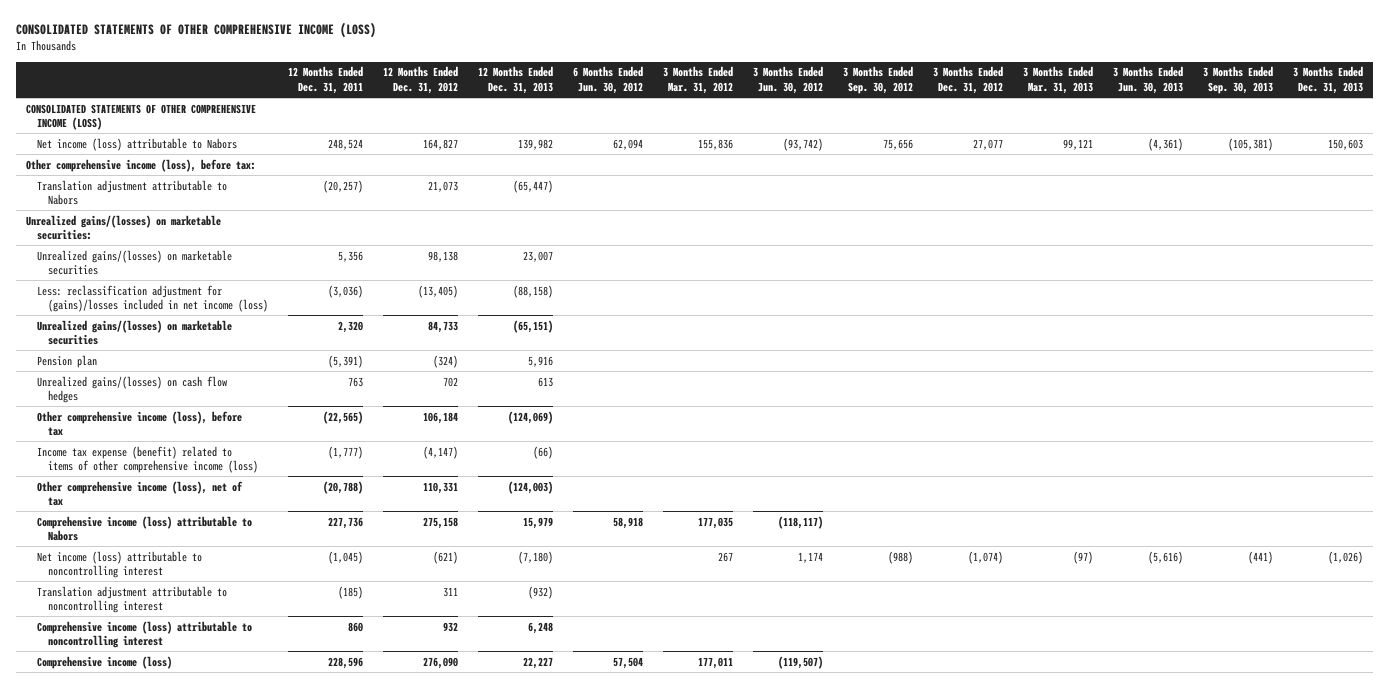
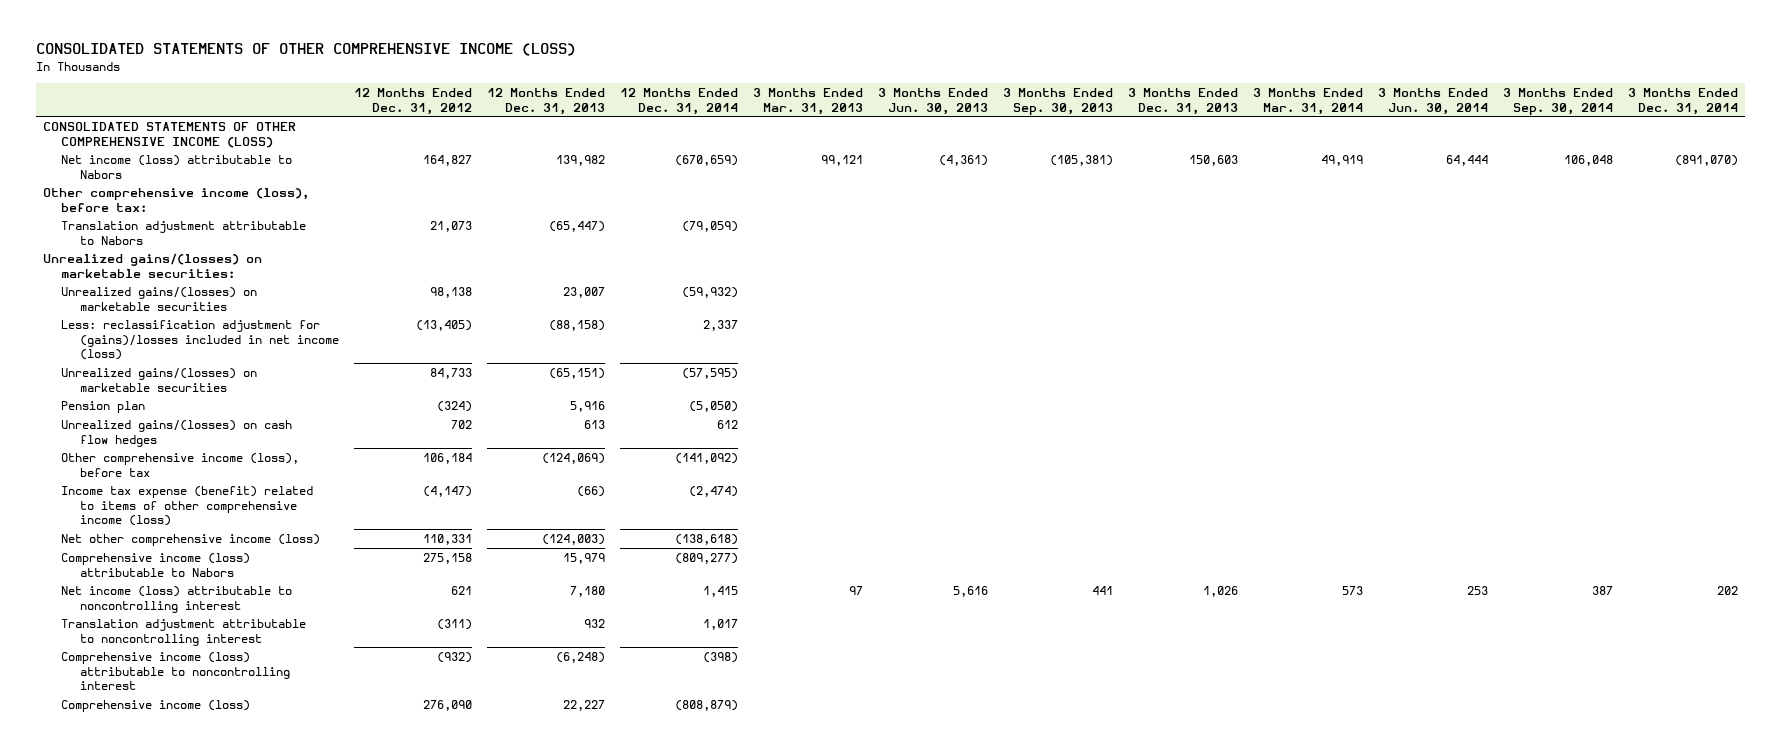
- | 12 Months Ended Dec. 31, 2011 | 12 Months Ended Dec. 31, 2012 | 12 Months Ended Dec. 31, 2013 | 6 Months Ended Jun. 30, 2012 | 3 Months Ended Mar. 31, 2012 | 3 Months Ended Jun. 30, 2012 | 3 Months Ended Sep. 30, 2012 | 3 Months Ended Dec. 31, 2012 | 3 Months Ended Mar. 31, 2013 | 3 Months Ended Jun. 30, 2013 | 3 Months Ended Sep. 30, 2013 | 3 Months Ended Dec. 31, 2013
+ | 12 Months Ended Dec. 31, 2012 | 12 Months Ended Dec. 31, 2013 | 12 Months Ended Dec. 31, 2014 | 3 Months Ended Mar. 31, 2013 | 3 Months Ended Jun. 30, 2013 | 3 Months Ended Sep. 30, 2013 | 3 Months Ended Dec. 31, 2013 | 3 Months Ended Mar. 31, 2014 | 3 Months Ended Jun. 30, 2014 | 3 Months Ended Sep. 30, 2014 | 3 Months Ended Dec. 31, 2014
- Other comprehensive income (loss), net of tax | (20,788) | 110,331 | (124,003) | | | | | | | | |
+ Net other comprehensive income (loss) | 110,331 | (124,003) | (138,618) | | | | | | | |
- Net income (loss) attributable to noncontrolling interest | (1,045) | (621) | (7,180) | | 267 | 1,174 | (988) | (1,074) | (97) | (5,616) | (441) | (1,026)
- Translation adjustment attributable to noncontrolling interest | (185) | 311 | (932) | | | | | | | | |
- Comprehensive income (loss) attributable to noncontrolling interest | 860 | 932 | 6,248 | | | | | | | | |
+ Net income (loss) attributable to noncontrolling interest | 621 | 7,180 | 1,415 | 97 | 5,616 | 441 | 1,026 | 573 | 253 | 387 | 202
+ Translation adjustment attributable to noncontrolling interest | (311) | 932 | 1,017 | | | | | | | |
+ Comprehensive income (loss) attributable to noncontrolling interest | (932) | (6,248) | (398) | | | | | | | |

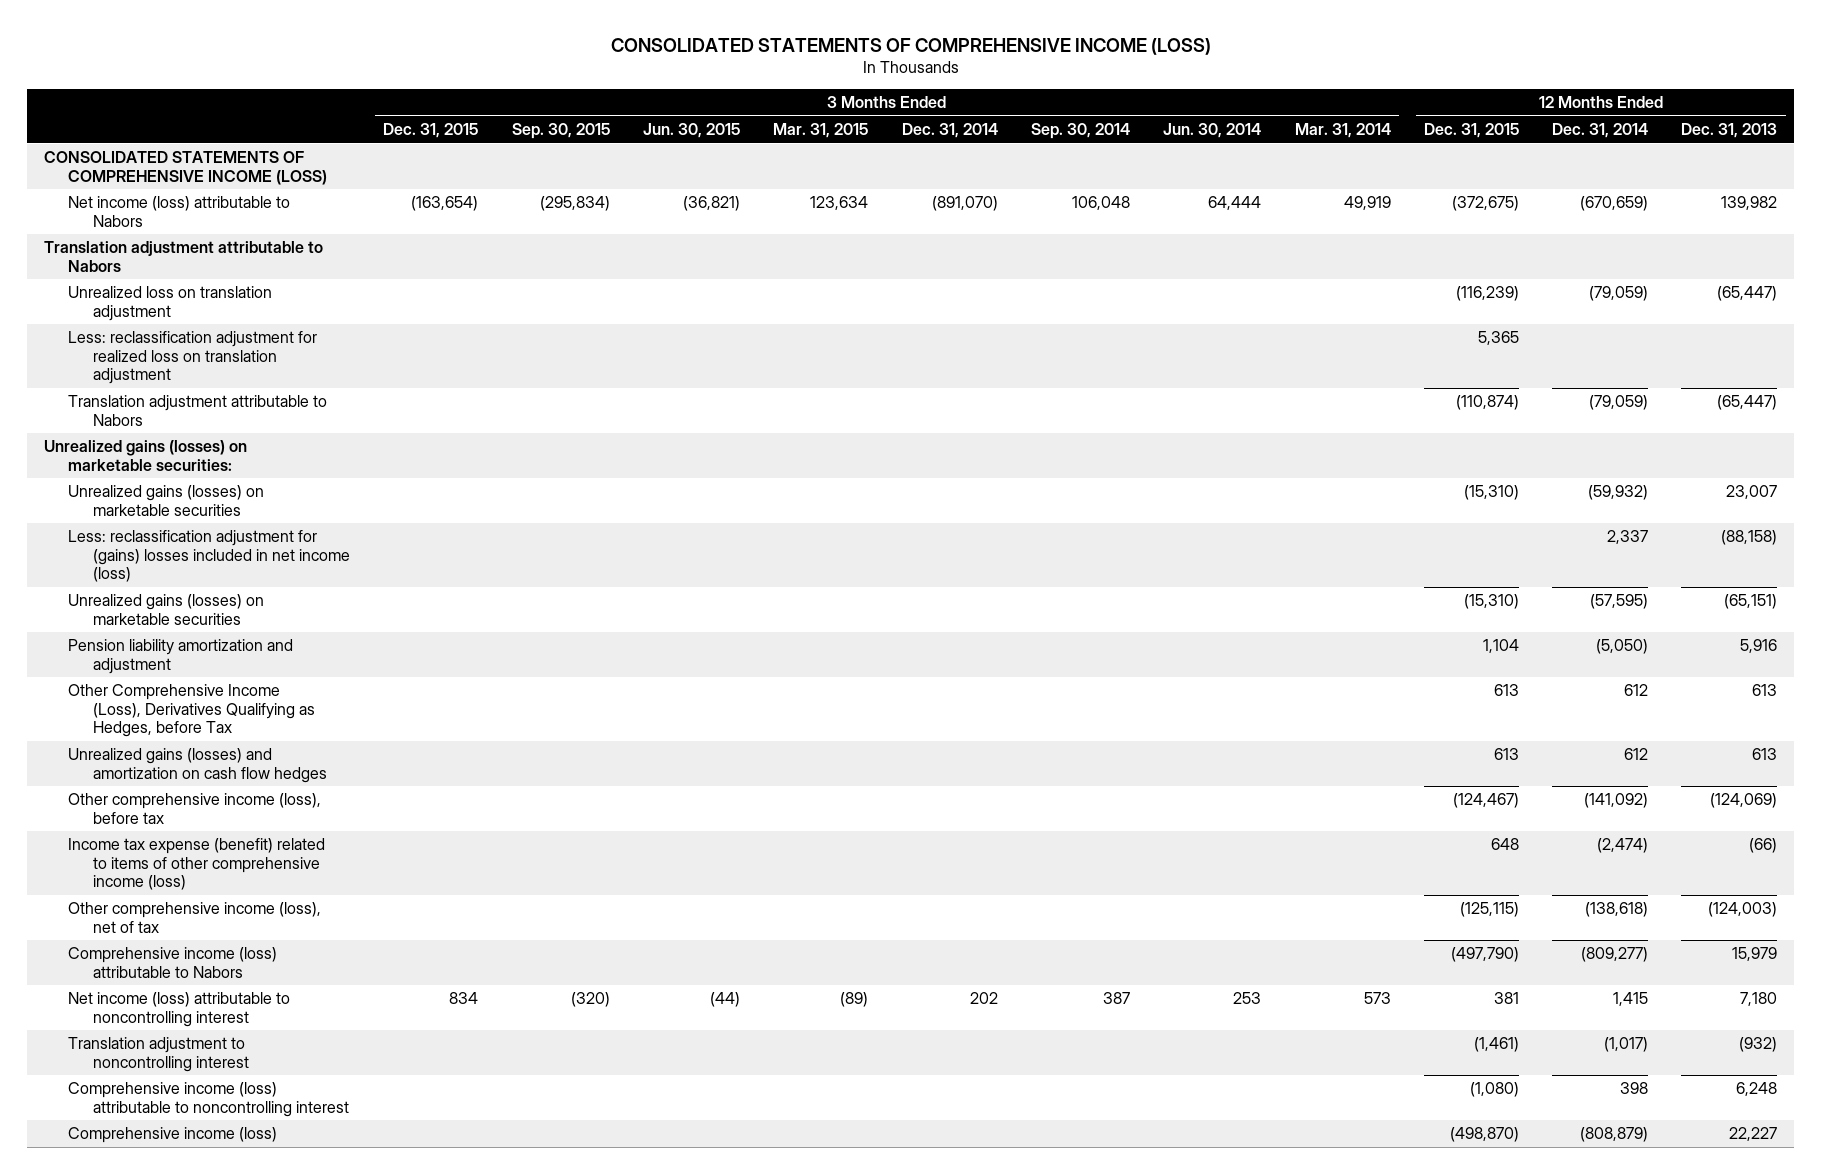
- CONSOLIDATED STATEMENTS OF OTHER COMPREHENSIVE INCOME (LOSS)
+ CONSOLIDATED STATEMENTS OF COMPREHENSIVE INCOME (LOSS)
- | 12 Months Ended Dec. 31, 2012 | 12 Months Ended Dec. 31, 2013 | 12 Months Ended Dec. 31, 2014 | 3 Months Ended Mar. 31, 2013 | 3 Months Ended Jun. 30, 2013 | 3 Months Ended Sep. 30, 2013 | 3 Months Ended Dec. 31, 2013 | 3 Months Ended Mar. 31, 2014 | 3 Months Ended Jun. 30, 2014 | 3 Months Ended Sep. 30, 2014 | 3 Months Ended Dec. 31, 2014
+ | 3 Months Ended Dec. 31, 2015 | 3 Months Ended Sep. 30, 2015 | 3 Months Ended Jun. 30, 2015 | 3 Months Ended Mar. 31, 2015 | 3 Months Ended Dec. 31, 2014 | 3 Months Ended Sep. 30, 2014 | 3 Months Ended Jun. 30, 2014 | 3 Months Ended Mar. 31, 2014 | 12 Months Ended Dec. 31, 2015 | 12 Months Ended Dec. 31, 2014 | 12 Months Ended Dec. 31, 2013
- CONSOLIDATED STATEMENTS OF OTHER COMPREHENSIVE INCOME (LOSS)
+ CONSOLIDATED STATEMENTS OF COMPREHENSIVE INCOME (LOSS)
- Other comprehensive income (loss), before tax:
+ Translation adjustment attributable to Nabors
+ Unrealized loss on translation adjustment | | | | | | | | | (116,239) | (79,059) | (65,447)
+ Less: reclassification adjustment for realized loss on translation adjustment | | | | | | | | | 5,365 | |
- Unrealized gains/(losses) on marketable securities:
- Unrealized gains/(losses) on marketable securities | 98,138 | 23,007 | (59,932) | | | | | | | |
- Less: reclassification adjustment for (gains)/losses included in net income (loss) | (13,405) | (88,158) | 2,337 | | | | | | | |
- Unrealized gains/(losses) on marketable securities | 84,733 | (65,151) | (57,595) | | | | | | | |
- Pension plan | (324) | 5,916 | (5,050) | | | | | | | |
- Unrealized gains/(losses) on cash flow hedges | 702 | 613 | 612 | | | | | | | |
+ Unrealized gains (losses) on marketable securities:
+ Unrealized gains (losses) on marketable securities | | | | | | | | | (15,310) | (59,932) | 23,007
+ Less: reclassification adjustment for (gains) losses included in net income (loss) | | | | | | | | | | 2,337 | (88,158)
+ Unrealized gains (losses) on marketable securities | | | | | | | | | (15,310) | (57,595) | (65,151)
+ Pension liability amortization and adjustment | | | | | | | | | 1,104 | (5,050) | 5,916
+ Other Comprehensive Income (Loss), Derivatives Qualifying as Hedges, before Tax | | | | | | | | | 613 | 612 | 613
+ Unrealized gains (losses) and amortization on cash flow hedges | | | | | | | | | 613 | 612 | 613
- Net other comprehensive income (loss) | 110,331 | (124,003) | (138,618) | | | | | | | |
+ Other comprehensive income (loss), net of tax | | | | | | | | | (125,115) | (138,618) | (124,003)
- Translation adjustment attributable to noncontrolling interest | (311) | 932 | 1,017 | | | | | | | |
- Comprehensive income (loss) attributable to noncontrolling interest | (932) | (6,248) | (398) | | | | | | | |
+ Translation adjustment to noncontrolling interest | | | | | | | | | (1,461) | (1,017) | (932)
+ Comprehensive income (loss) attributable to noncontrolling interest | | | | | | | | | (1,080) | 398 | 6,248

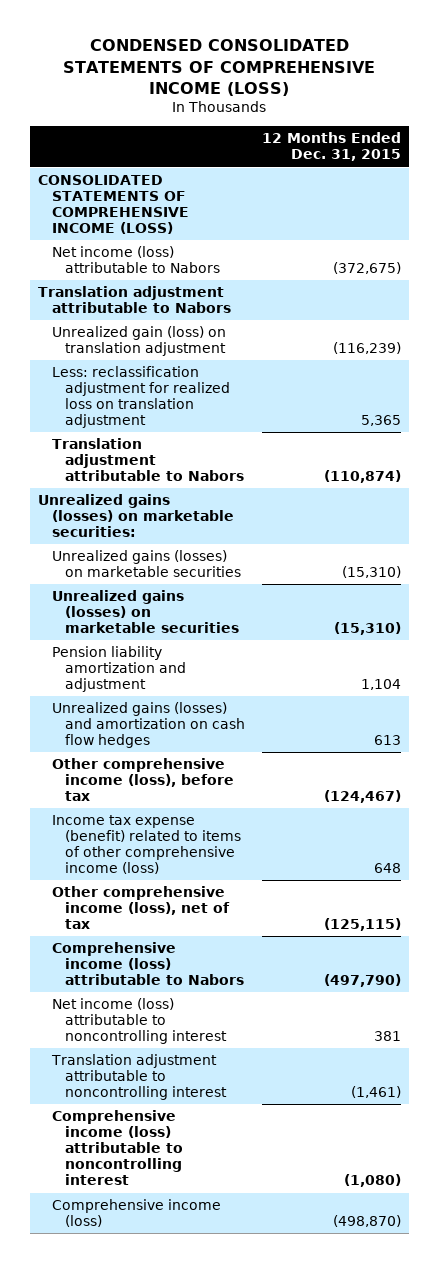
- CONSOLIDATED STATEMENTS OF COMPREHENSIVE INCOME (LOSS)
+ CONDENSED CONSOLIDATED STATEMENTS OF COMPREHENSIVE INCOME (LOSS)
- | 3 Months Ended Dec. 31, 2015 | 3 Months Ended Sep. 30, 2015 | 3 Months Ended Jun. 30, 2015 | 3 Months Ended Mar. 31, 2015 | 3 Months Ended Dec. 31, 2014 | 3 Months Ended Sep. 30, 2014 | 3 Months Ended Jun. 30, 2014 | 3 Months Ended Mar. 31, 2014 | 12 Months Ended Dec. 31, 2015 | 12 Months Ended Dec. 31, 2014 | 12 Months Ended Dec. 31, 2013
+ | 12 Months Ended Dec. 31, 2015
- Unrealized loss on translation adjustment | | | | | | | | | (116,239) | (79,059) | (65,447)
+ Unrealized gain (loss) on translation adjustment | (116,239)
- Less: reclassification adjustment for (gains) losses included in net income (loss) | | | | | | | | | | 2,337 | (88,158)
- Other Comprehensive Income (Loss), Derivatives Qualifying as Hedges, before Tax | | | | | | | | | 613 | 612 | 613
- Translation adjustment to noncontrolling interest | | | | | | | | | (1,461) | (1,017) | (932)
+ Translation adjustment attributable to noncontrolling interest | (1,461)

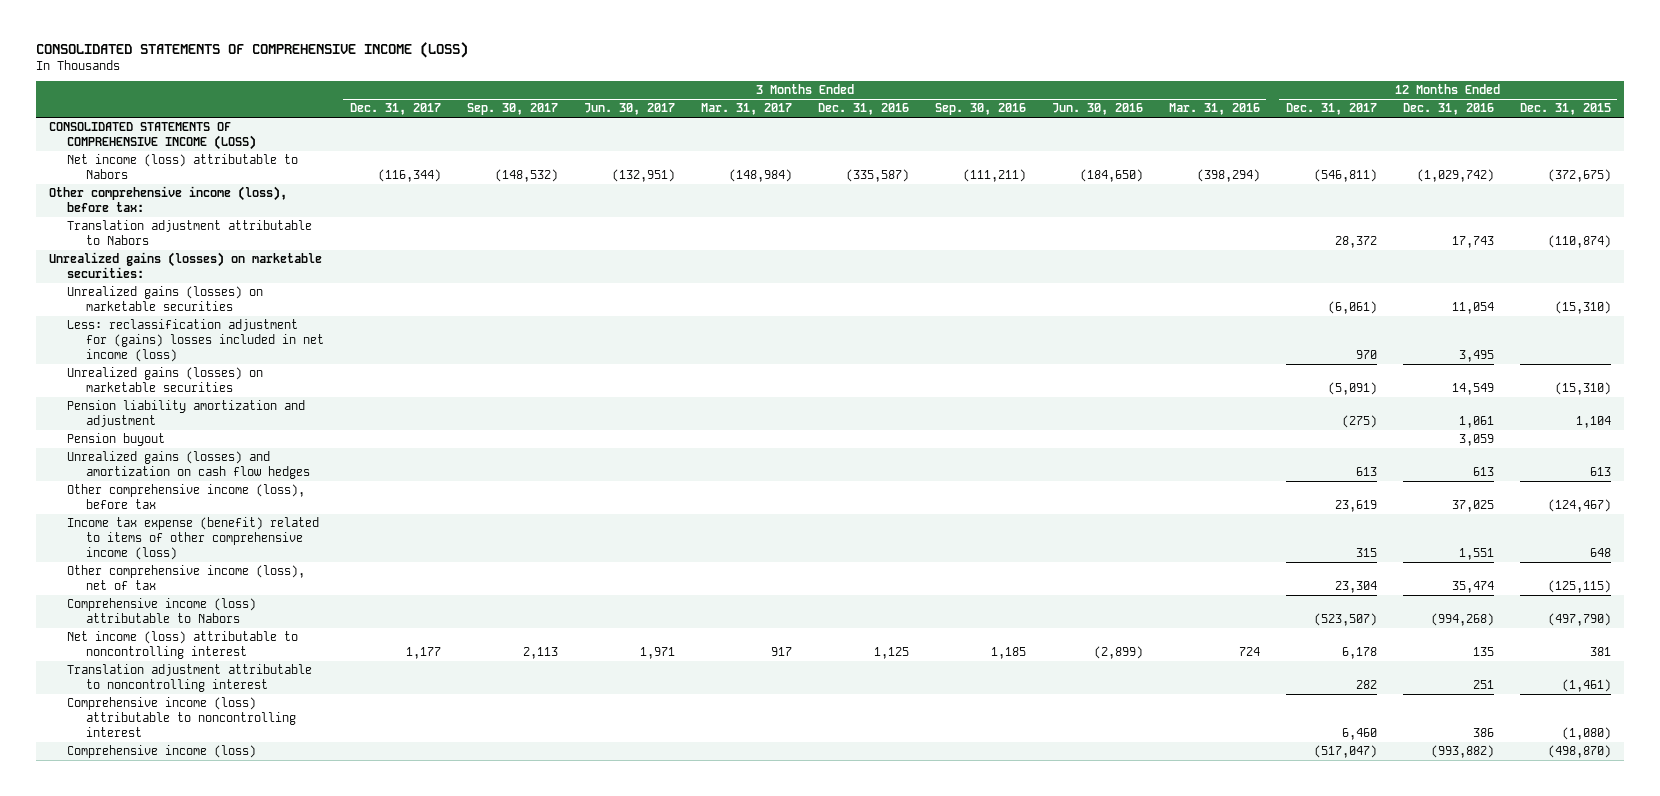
- CONDENSED CONSOLIDATED STATEMENTS OF COMPREHENSIVE INCOME (LOSS)
+ CONSOLIDATED STATEMENTS OF COMPREHENSIVE INCOME (LOSS)
- | 12 Months Ended Dec. 31, 2015
+ | 3 Months Ended Dec. 31, 2017 | 3 Months Ended Sep. 30, 2017 | 3 Months Ended Jun. 30, 2017 | 3 Months Ended Mar. 31, 2017 | 3 Months Ended Dec. 31, 2016 | 3 Months Ended Sep. 30, 2016 | 3 Months Ended Jun. 30, 2016 | 3 Months Ended Mar. 31, 2016 | 12 Months Ended Dec. 31, 2017 | 12 Months Ended Dec. 31, 2016 | 12 Months Ended Dec. 31, 2015
- Translation adjustment attributable to Nabors
- Unrealized gain (loss) on translation adjustment | (116,239)
- Less: reclassification adjustment for realized loss on translation adjustment | 5,365
+ Other comprehensive income (loss), before tax:
+ Less: reclassification adjustment for (gains) losses included in net income (loss) | | | | | | | | | 970 | 3,495 |
+ Pension buyout | | | | | | | | | | 3,059 |

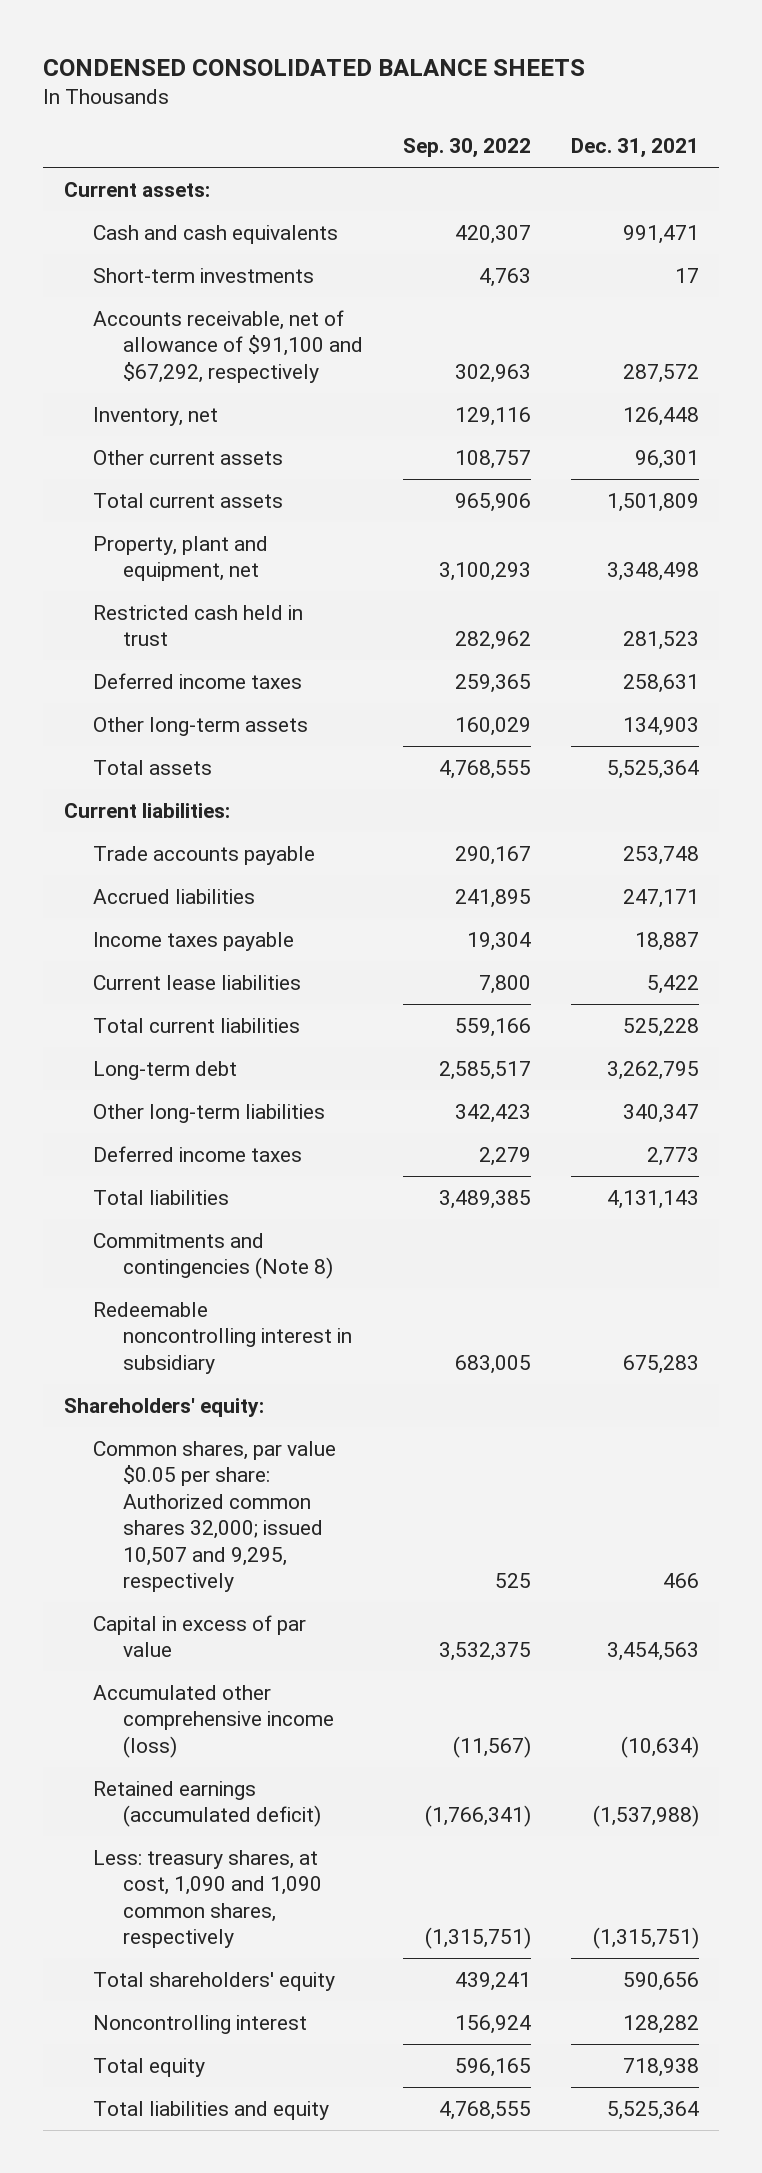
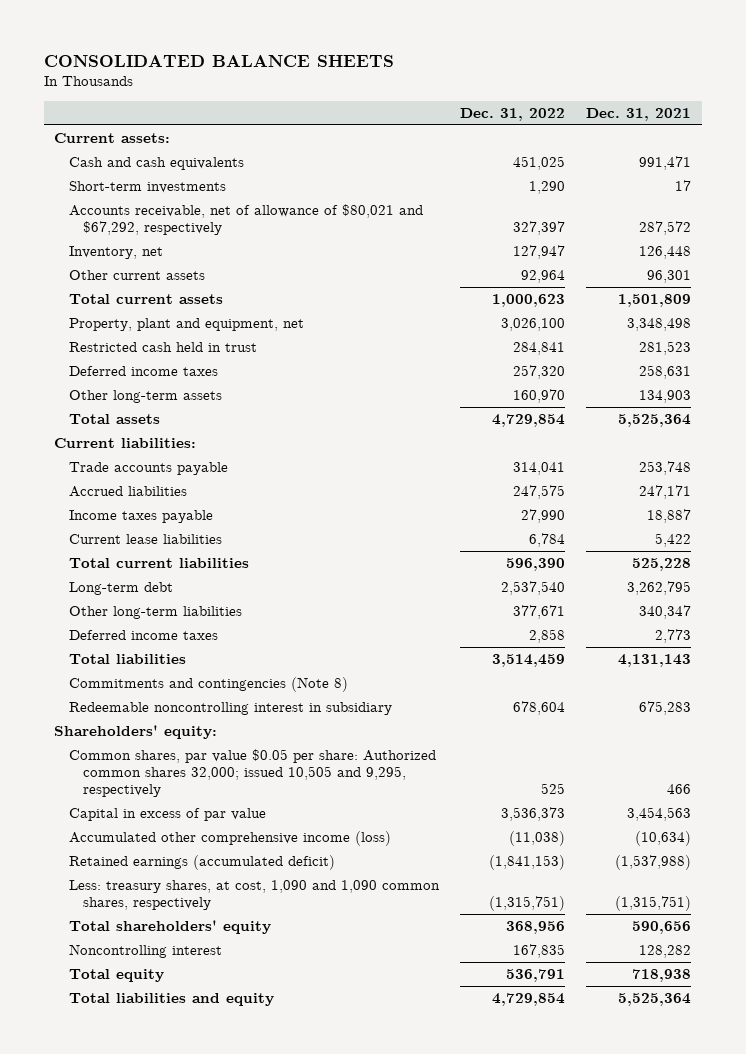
- CONDENSED CONSOLIDATED BALANCE SHEETS
+ CONSOLIDATED BALANCE SHEETS
- | Sep. 30, 2022 | Dec. 31, 2021
+ | Dec. 31, 2022 | Dec. 31, 2021
- Accounts receivable, net of allowance of $91,100 and $67,292, respectively | 302,963 | 287,572
+ Accounts receivable, net of allowance of $80,021 and $67,292, respectively | 327,397 | 287,572
- Common shares, par value $0.05 per share: Authorized common shares 32,000; issued 10,507 and 9,295, respectively | 525 | 466
+ Common shares, par value $0.05 per share: Authorized common shares 32,000; issued 10,505 and 9,295, respectively | 525 | 466

